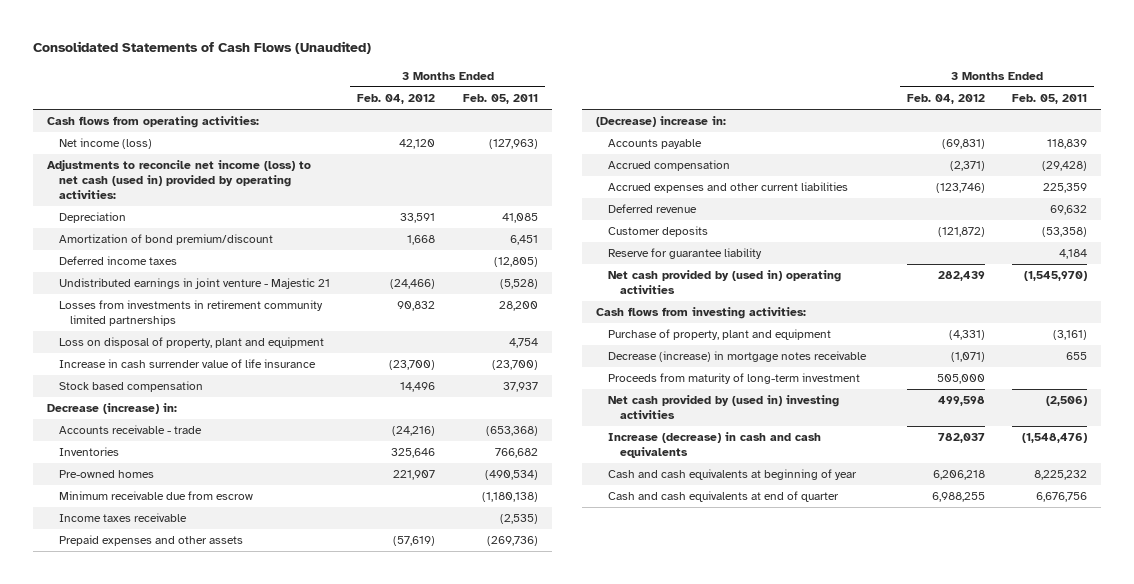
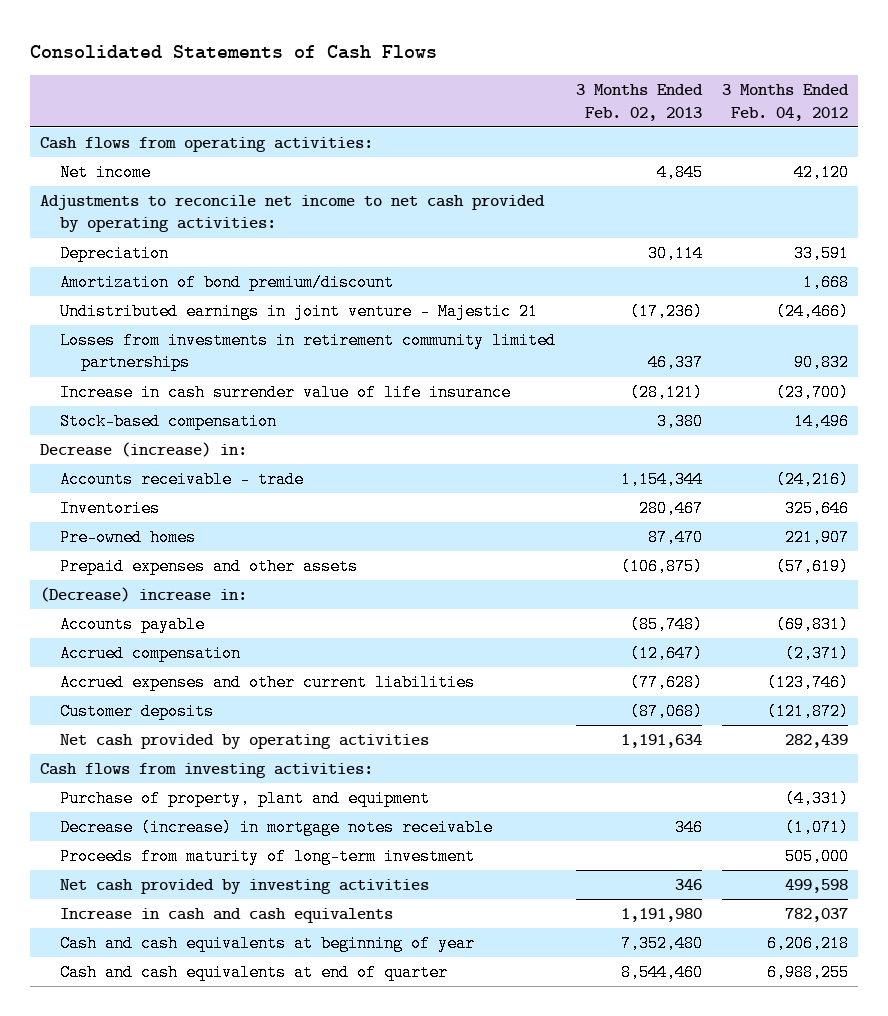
- Consolidated Statements of Cash Flows (Unaudited)
+ Consolidated Statements of Cash Flows
- | 3 Months Ended Feb. 04, 2012 | 3 Months Ended Feb. 05, 2011
+ | 3 Months Ended Feb. 02, 2013 | 3 Months Ended Feb. 04, 2012
- Net income (loss) | 42,120 | (127,963)
- Adjustments to reconcile net income (loss) to net cash (used in) provided by operating activities:
+ Net income | 4,845 | 42,120
+ Adjustments to reconcile net income to net cash provided by operating activities:
- Deferred income taxes | | (12,805)
- Loss on disposal of property, plant and equipment | | 4,754
- Stock based compensation | 14,496 | 37,937
+ Stock-based compensation | 3,380 | 14,496
- Minimum receivable due from escrow | | (1,180,138)
- Income taxes receivable | | (2,535)
- Deferred revenue | | 69,632
- Reserve for guarantee liability | | 4,184
- Net cash provided by (used in) operating activities | 282,439 | (1,545,970)
+ Net cash provided by operating activities | 1,191,634 | 282,439
- Net cash provided by (used in) investing activities | 499,598 | (2,506)
- Increase (decrease) in cash and cash equivalents | 782,037 | (1,548,476)
+ Net cash provided by investing activities | 346 | 499,598
+ Increase in cash and cash equivalents | 1,191,980 | 782,037

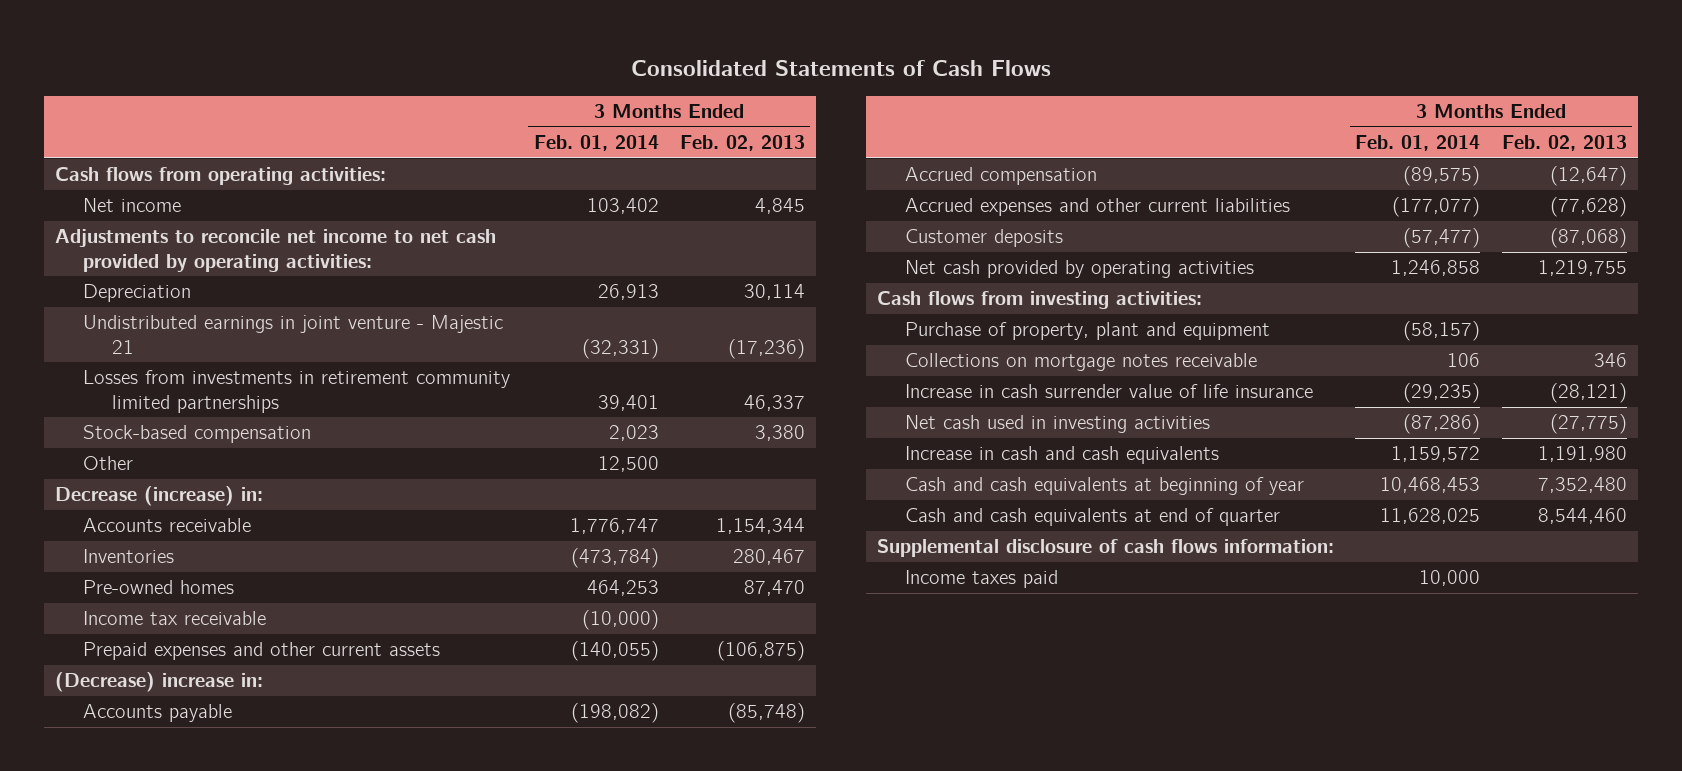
- | 3 Months Ended Feb. 02, 2013 | 3 Months Ended Feb. 04, 2012
+ | 3 Months Ended Feb. 01, 2014 | 3 Months Ended Feb. 02, 2013
- Amortization of bond premium/discount | | 1,668
+ Other | 12,500 |
- Accounts receivable - trade | 1,154,344 | (24,216)
+ Accounts receivable | 1,776,747 | 1,154,344
- Prepaid expenses and other assets | (106,875) | (57,619)
+ Income tax receivable | (10,000) |
+ Prepaid expenses and other current assets | (140,055) | (106,875)
- Net cash provided by operating activities | 1,191,634 | 282,439
+ Net cash provided by operating activities | 1,246,858 | 1,219,755
- Decrease (increase) in mortgage notes receivable | 346 | (1,071)
- Proceeds from maturity of long-term investment | | 505,000
- Net cash provided by investing activities | 346 | 499,598
+ Collections on mortgage notes receivable | 106 | 346
moved down: Increase in cash surrender value of life insurance | (29,235) | (28,121)
+ Net cash used in investing activities | (87,286) | (27,775)
+ Supplemental disclosure of cash flows information:
+ Income taxes paid | 10,000 |

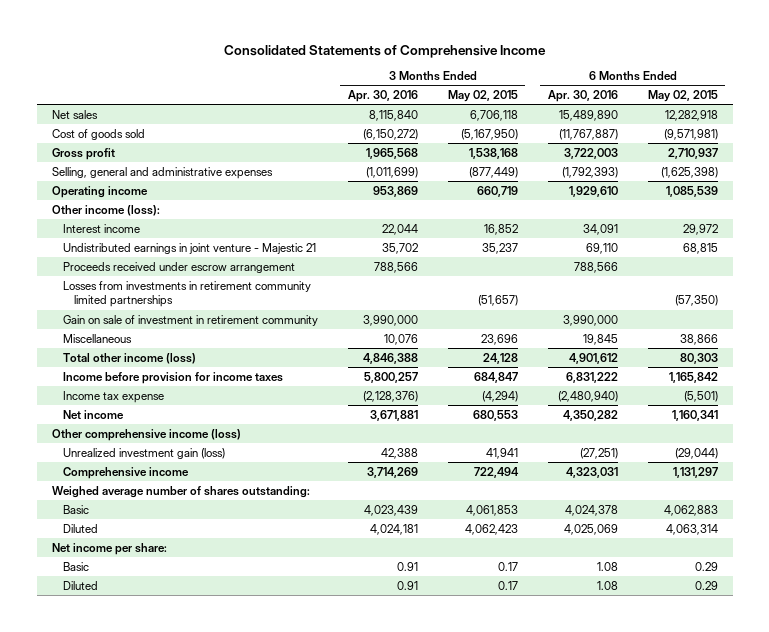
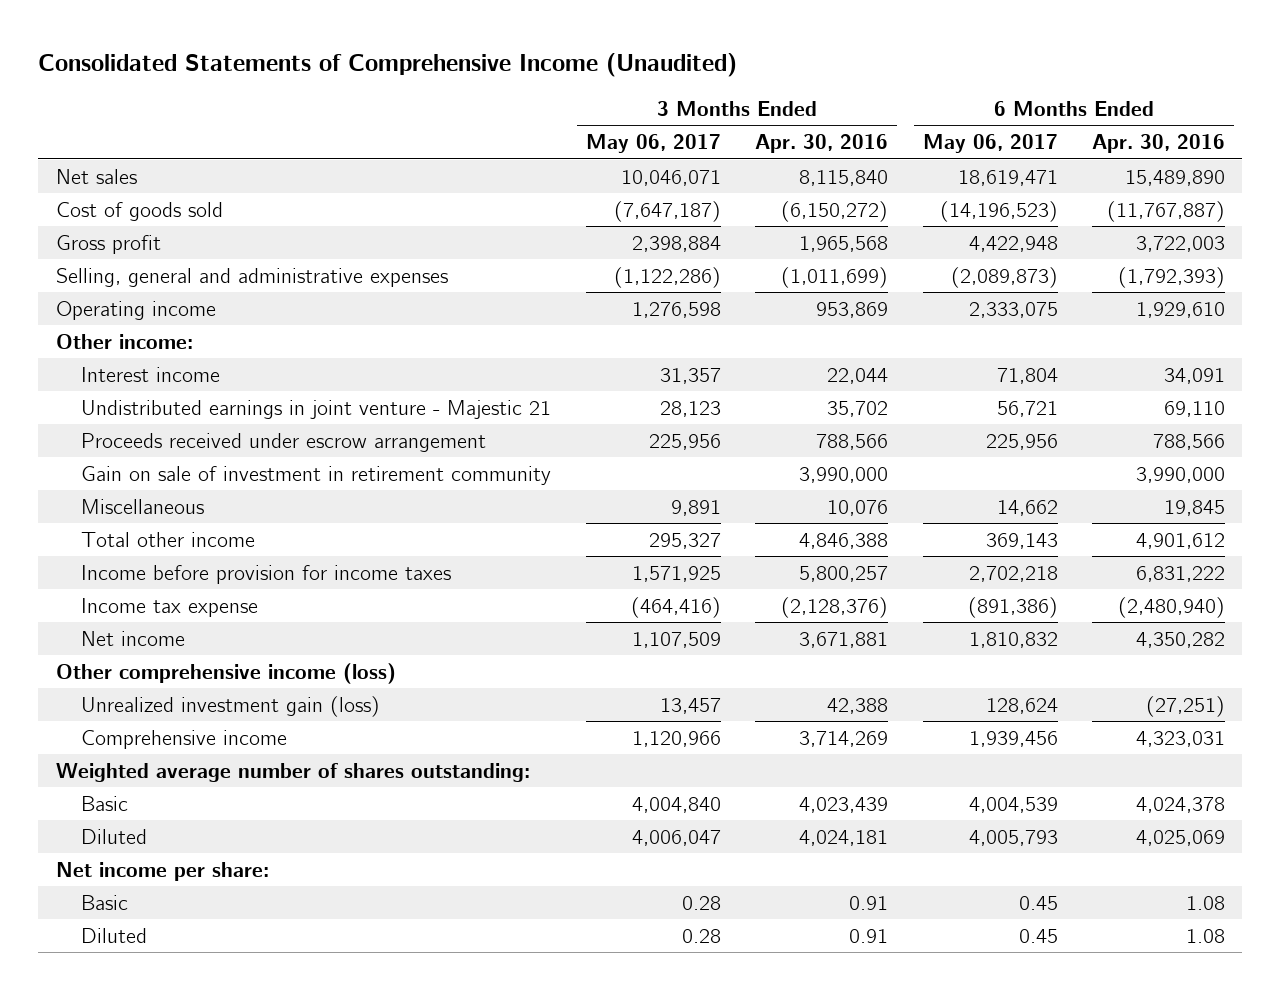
- Consolidated Statements of Comprehensive Income
+ Consolidated Statements of Comprehensive Income (Unaudited)
- | 3 Months Ended Apr. 30, 2016 | 3 Months Ended May 02, 2015 | 6 Months Ended Apr. 30, 2016 | 6 Months Ended May 02, 2015
+ | 3 Months Ended May 06, 2017 | 3 Months Ended Apr. 30, 2016 | 6 Months Ended May 06, 2017 | 6 Months Ended Apr. 30, 2016
- Other income (loss):
+ Other income:
- Losses from investments in retirement community limited partnerships | | (51,657) | | (57,350)
- Total other income (loss) | 4,846,388 | 24,128 | 4,901,612 | 80,303
+ Total other income | 295,327 | 4,846,388 | 369,143 | 4,901,612
- Weighed average number of shares outstanding:
+ Weighted average number of shares outstanding:

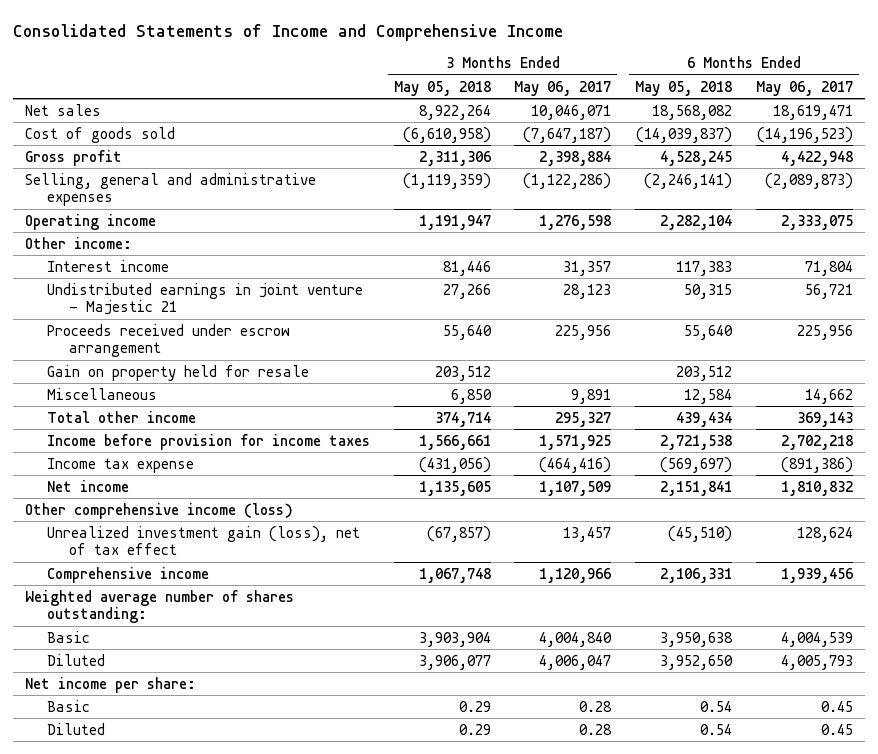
- Consolidated Statements of Comprehensive Income (Unaudited)
+ Consolidated Statements of Income and Comprehensive Income
- | 3 Months Ended May 06, 2017 | 3 Months Ended Apr. 30, 2016 | 6 Months Ended May 06, 2017 | 6 Months Ended Apr. 30, 2016
+ | 3 Months Ended May 05, 2018 | 3 Months Ended May 06, 2017 | 6 Months Ended May 05, 2018 | 6 Months Ended May 06, 2017
- Gain on sale of investment in retirement community | | 3,990,000 | | 3,990,000
+ Gain on property held for resale | 203,512 | | 203,512 |
- Unrealized investment gain (loss) | 13,457 | 42,388 | 128,624 | (27,251)
+ Unrealized investment gain (loss), net of tax effect | (67,857) | 13,457 | (45,510) | 128,624

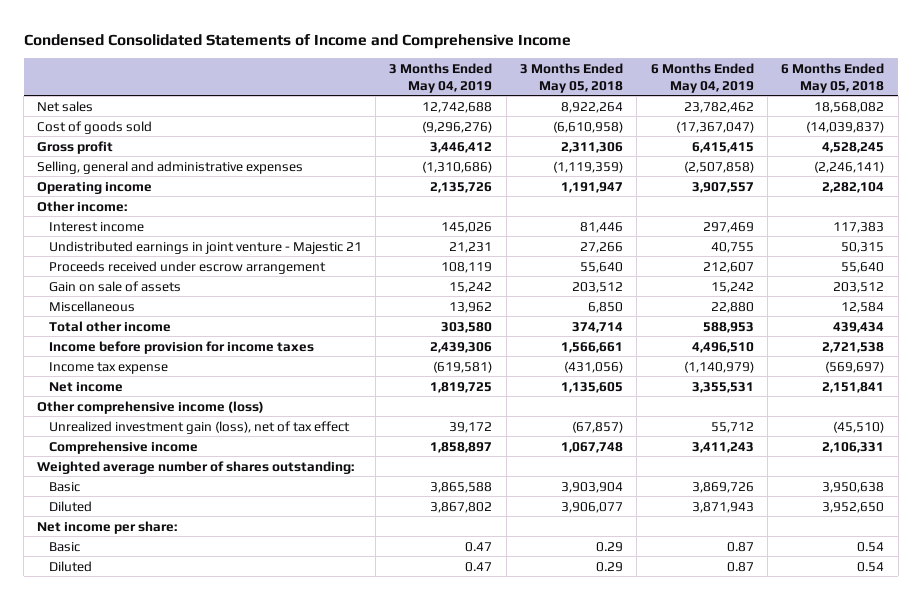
- Consolidated Statements of Income and Comprehensive Income
+ Condensed Consolidated Statements of Income and Comprehensive Income
- | 3 Months Ended May 05, 2018 | 3 Months Ended May 06, 2017 | 6 Months Ended May 05, 2018 | 6 Months Ended May 06, 2017
+ | 3 Months Ended May 04, 2019 | 3 Months Ended May 05, 2018 | 6 Months Ended May 04, 2019 | 6 Months Ended May 05, 2018
- Gain on property held for resale | 203,512 | | 203,512 |
+ Gain on sale of assets | 15,242 | 203,512 | 15,242 | 203,512

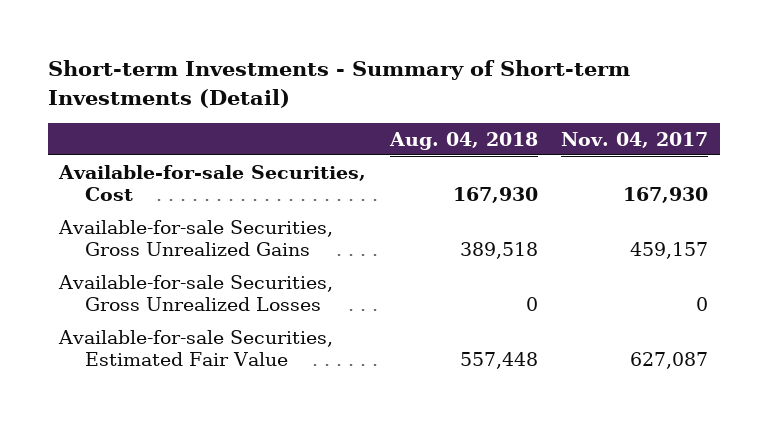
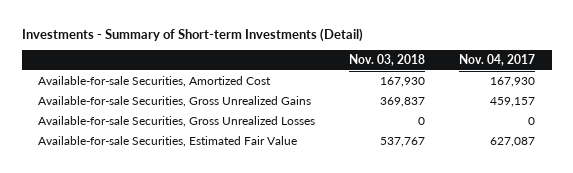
- Short-term Investments - Summary of Short-term Investments (Detail)
+ Investments - Summary of Short-term Investments (Detail)
- | Aug. 04, 2018 | Nov. 04, 2017
+ | Nov. 03, 2018 | Nov. 04, 2017
- Available-for-sale Securities, Cost | 167,930 | 167,930
+ Available-for-sale Securities, Amortized Cost | 167,930 | 167,930

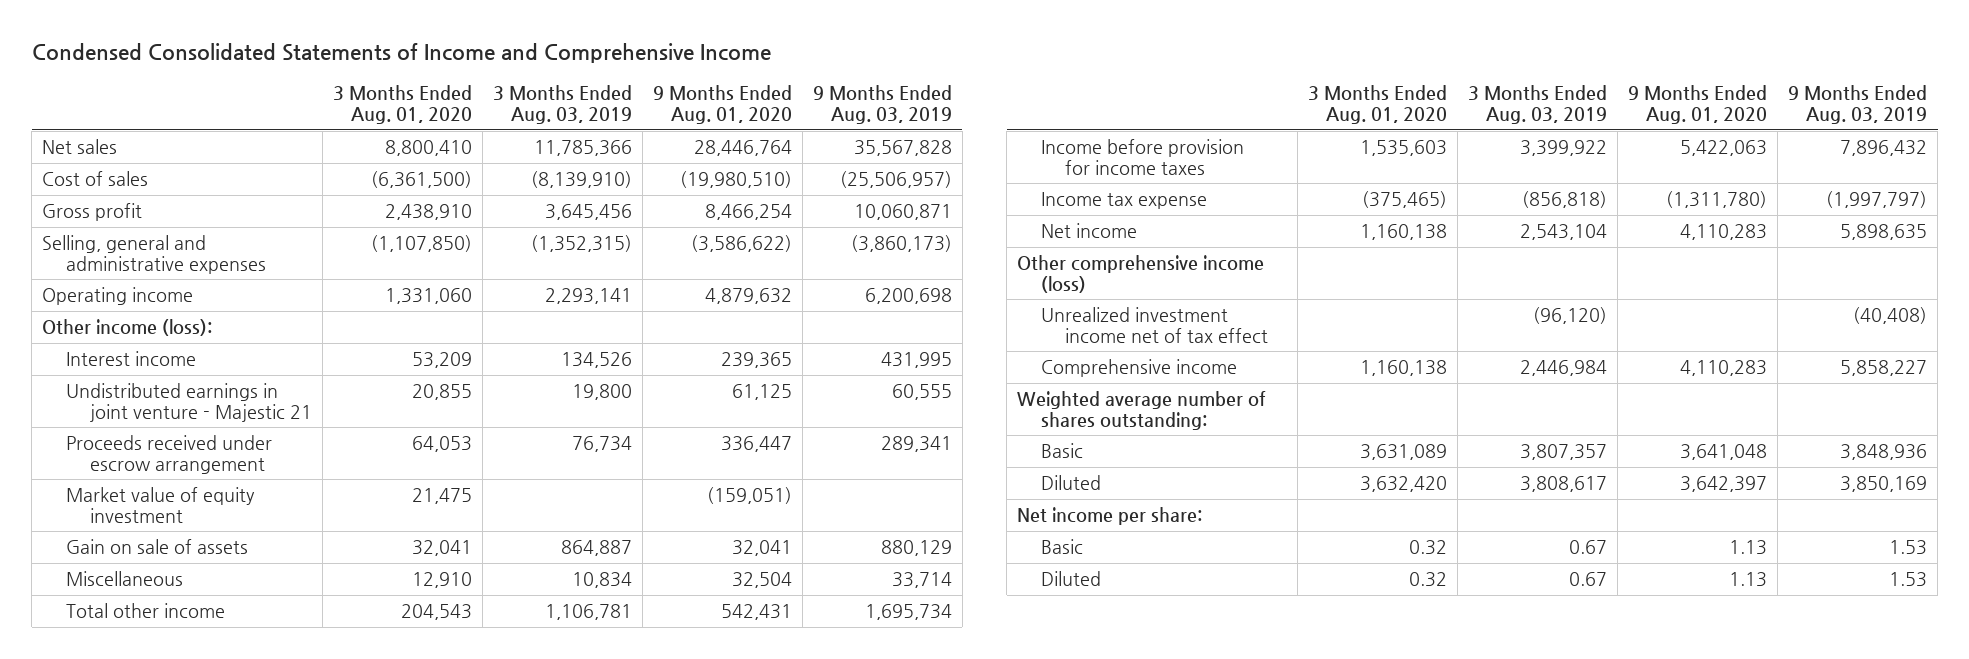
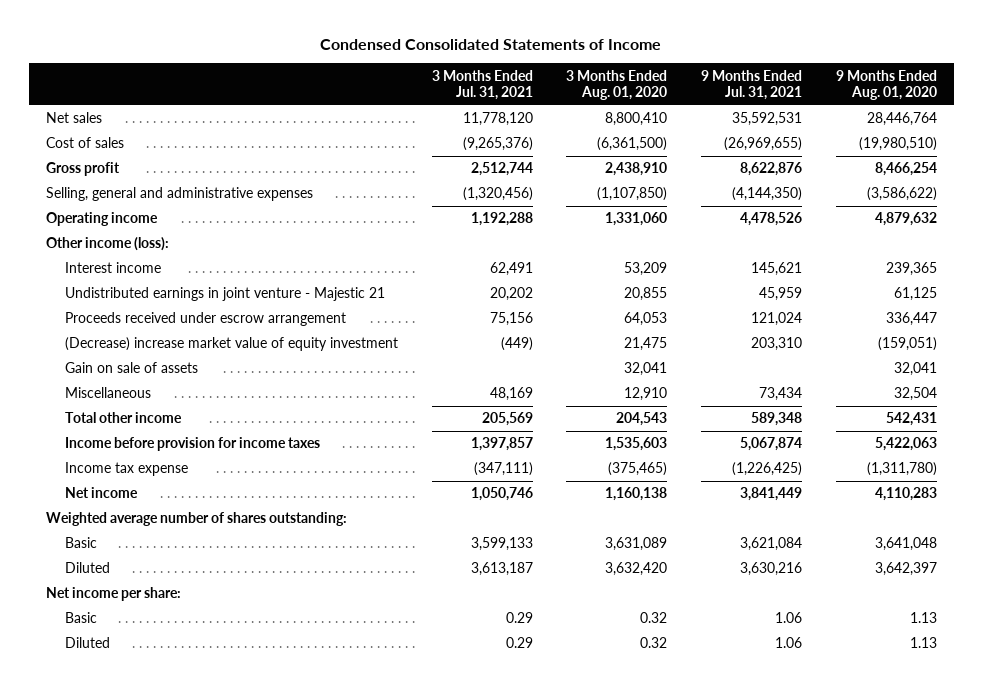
- Condensed Consolidated Statements of Income and Comprehensive Income
+ Condensed Consolidated Statements of Income
- | 3 Months Ended Aug. 01, 2020 | 3 Months Ended Aug. 03, 2019 | 9 Months Ended Aug. 01, 2020 | 9 Months Ended Aug. 03, 2019
+ | 3 Months Ended Jul. 31, 2021 | 3 Months Ended Aug. 01, 2020 | 9 Months Ended Jul. 31, 2021 | 9 Months Ended Aug. 01, 2020
- Market value of equity investment | 21,475 | | (159,051) |
+ (Decrease) increase market value of equity investment | (449) | 21,475 | 203,310 | (159,051)
- Other comprehensive income (loss)
- Unrealized investment income net of tax effect | | (96,120) | | (40,408)
- Comprehensive income | 1,160,138 | 2,446,984 | 4,110,283 | 5,858,227

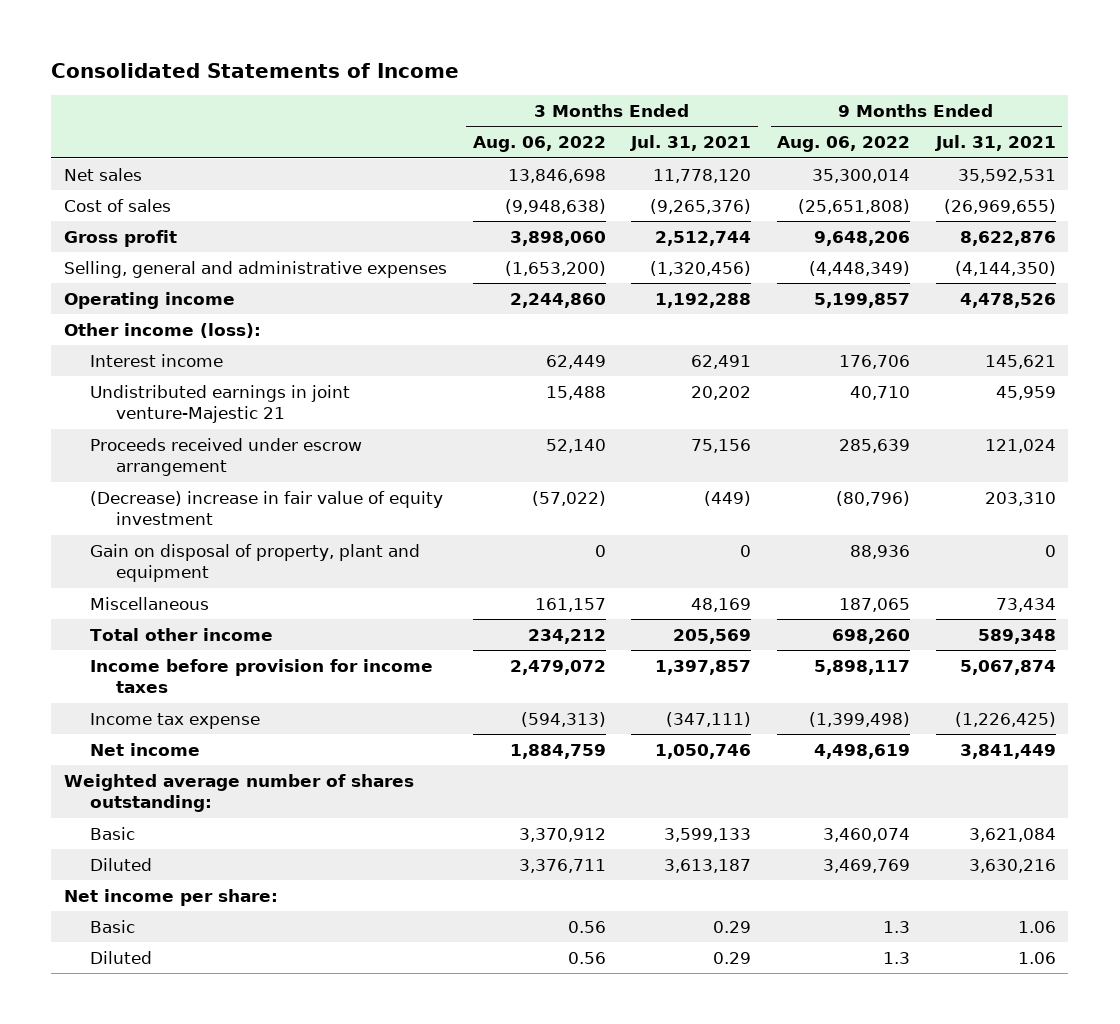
- Condensed Consolidated Statements of Income
+ Consolidated Statements of Income
- | 3 Months Ended Jul. 31, 2021 | 3 Months Ended Aug. 01, 2020 | 9 Months Ended Jul. 31, 2021 | 9 Months Ended Aug. 01, 2020
+ | 3 Months Ended Aug. 06, 2022 | 3 Months Ended Jul. 31, 2021 | 9 Months Ended Aug. 06, 2022 | 9 Months Ended Jul. 31, 2021
- Undistributed earnings in joint venture - Majestic 21 | 20,202 | 20,855 | 45,959 | 61,125
+ Undistributed earnings in joint venture-Majestic 21 | 15,488 | 20,202 | 40,710 | 45,959
- (Decrease) increase market value of equity investment | (449) | 21,475 | 203,310 | (159,051)
- Gain on sale of assets | | 32,041 | | 32,041
+ (Decrease) increase in fair value of equity investment | (57,022) | (449) | (80,796) | 203,310
+ Gain on disposal of property, plant and equipment | 0 | 0 | 88,936 | 0

